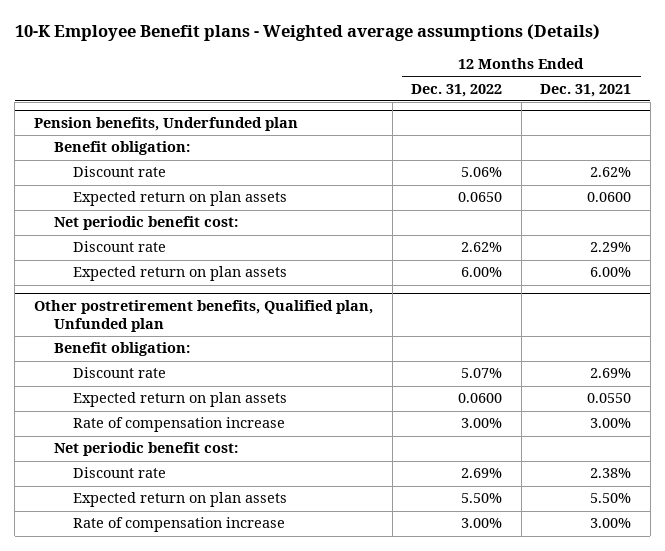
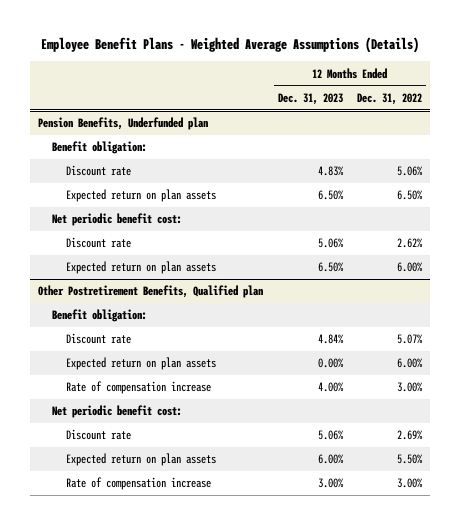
- 10-K Employee Benefit plans - Weighted average assumptions (Details)
+ Employee Benefit Plans - Weighted Average Assumptions (Details)
- | 12 Months Ended Dec. 31, 2022 | 12 Months Ended Dec. 31, 2021
+ | 12 Months Ended Dec. 31, 2023 | 12 Months Ended Dec. 31, 2022
- Pension benefits, Underfunded plan
+ Pension Benefits, Underfunded plan
- Expected return on plan assets | 0.0650 | 0.0600
+ Expected return on plan assets | 6.50% | 6.50%
- Other postretirement benefits, Qualified plan, Unfunded plan
+ Other Postretirement Benefits, Qualified plan
- Expected return on plan assets | 0.0600 | 0.0550
+ Expected return on plan assets | 0.00% | 6.00%

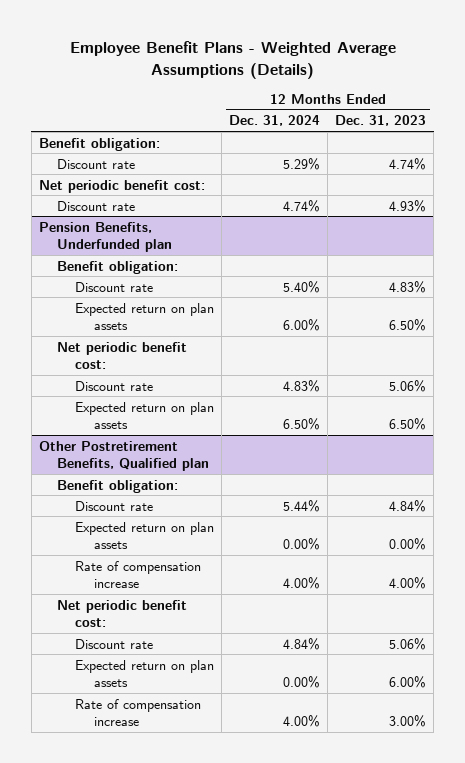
- | 12 Months Ended Dec. 31, 2023 | 12 Months Ended Dec. 31, 2022
+ | 12 Months Ended Dec. 31, 2024 | 12 Months Ended Dec. 31, 2023
+ Benefit obligation:
+ Discount rate | 5.29% | 4.74%
+ Net periodic benefit cost:
+ Discount rate | 4.74% | 4.93%

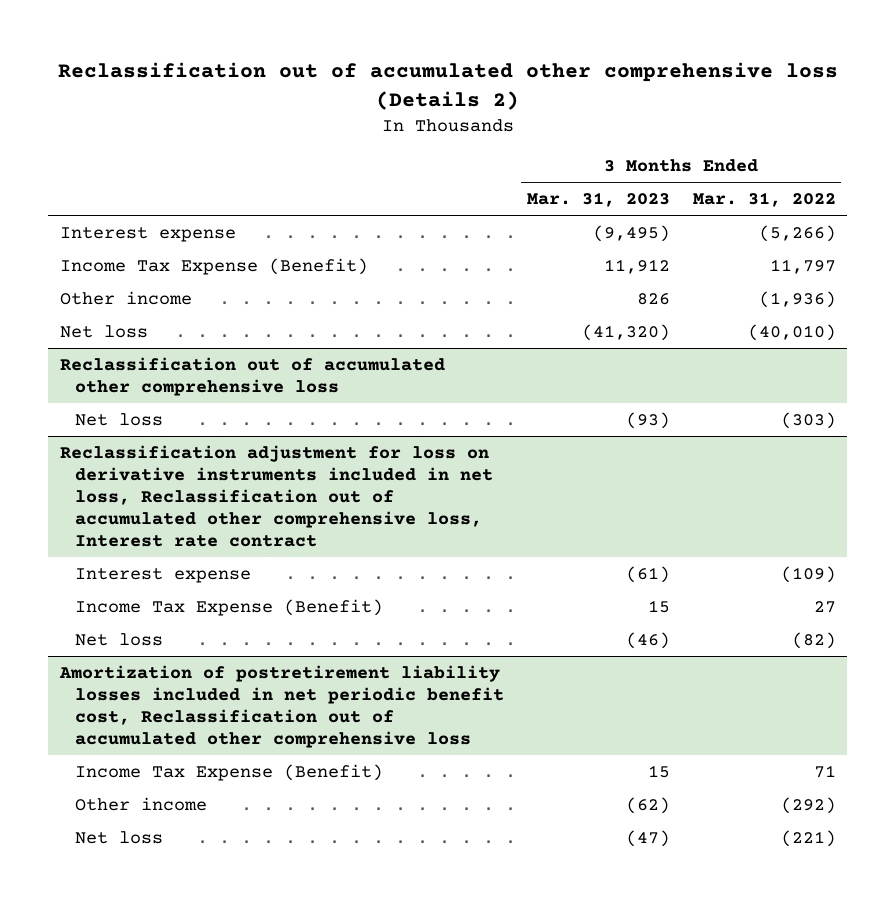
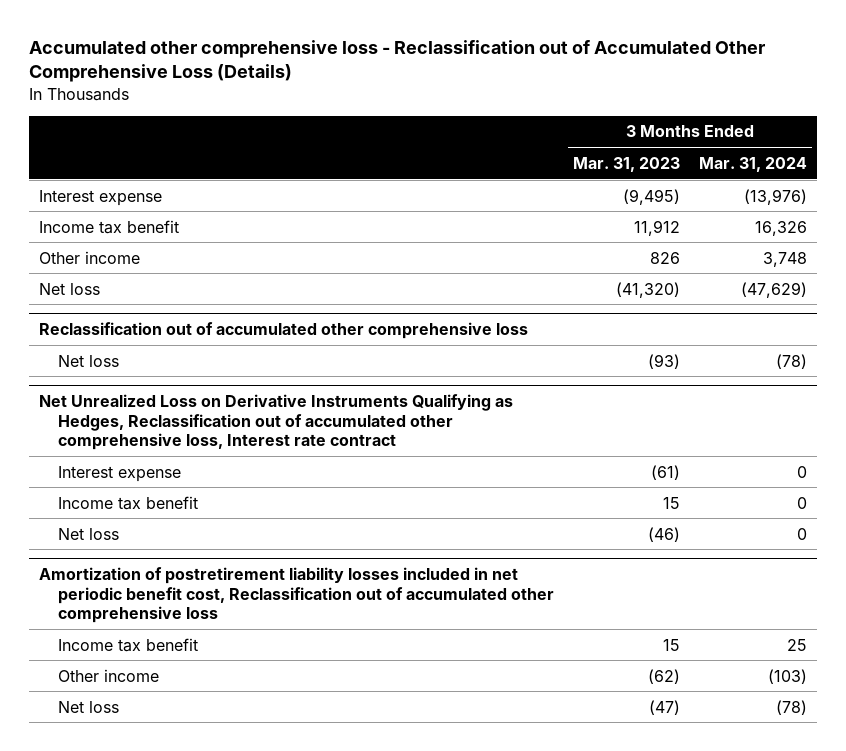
- Reclassification out of accumulated other comprehensive loss (Details 2)
+ Accumulated other comprehensive loss - Reclassification out of Accumulated Other Comprehensive Loss (Details)
- | 3 Months Ended Mar. 31, 2023 | 3 Months Ended Mar. 31, 2022
+ | 3 Months Ended Mar. 31, 2023 | 3 Months Ended Mar. 31, 2024
- Income Tax Expense (Benefit) | 11,912 | 11,797
+ Income tax benefit | 11,912 | 16,326
- Reclassification adjustment for loss on derivative instruments included in net loss, Reclassification out of accumulated other comprehensive loss, Interest rate contract
+ Net Unrealized Loss on Derivative Instruments Qualifying as Hedges, Reclassification out of accumulated other comprehensive loss, Interest rate contract
- Income Tax Expense (Benefit) | 15 | 27
+ Income tax benefit | 15 | 0
@ Amortization of postretirement liability losses included in net periodic benefit cost, Reclassification out of accumulated other comprehensive loss
- Income Tax Expense (Benefit) | 15 | 71
+ Income tax benefit | 15 | 25

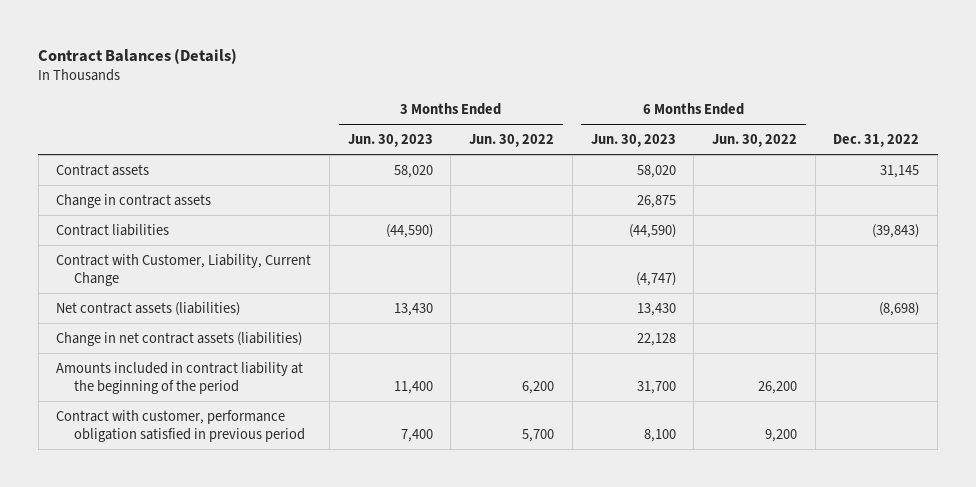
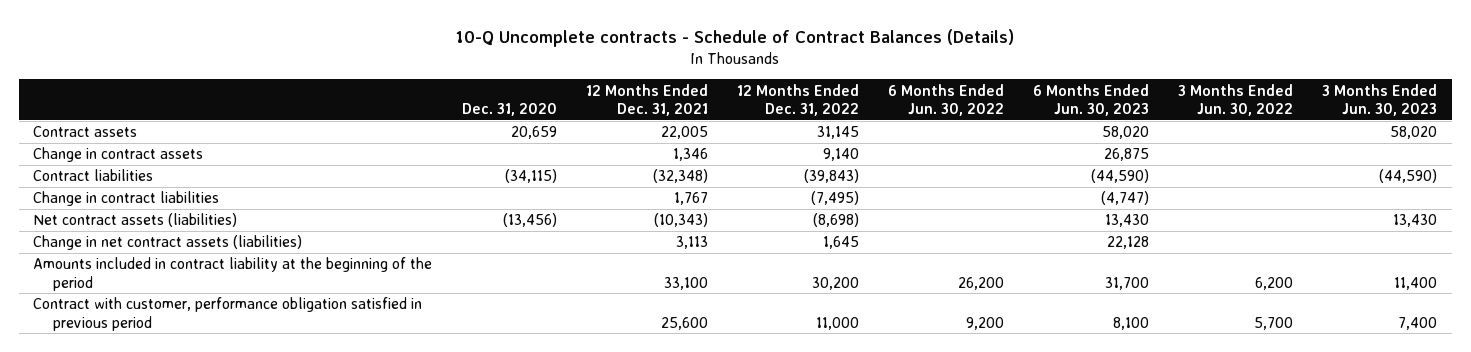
- Contract Balances (Details)
+ 10-Q Uncomplete contracts - Schedule of Contract Balances (Details)
- | 3 Months Ended Jun. 30, 2023 | 3 Months Ended Jun. 30, 2022 | 6 Months Ended Jun. 30, 2023 | 6 Months Ended Jun. 30, 2022 | Dec. 31, 2022
+ | Dec. 31, 2020 | 12 Months Ended Dec. 31, 2021 | 12 Months Ended Dec. 31, 2022 | 6 Months Ended Jun. 30, 2022 | 6 Months Ended Jun. 30, 2023 | 3 Months Ended Jun. 30, 2022 | 3 Months Ended Jun. 30, 2023
- Contract with Customer, Liability, Current Change | | | (4,747) | |
+ Change in contract liabilities | | 1,767 | (7,495) | | (4,747) | |

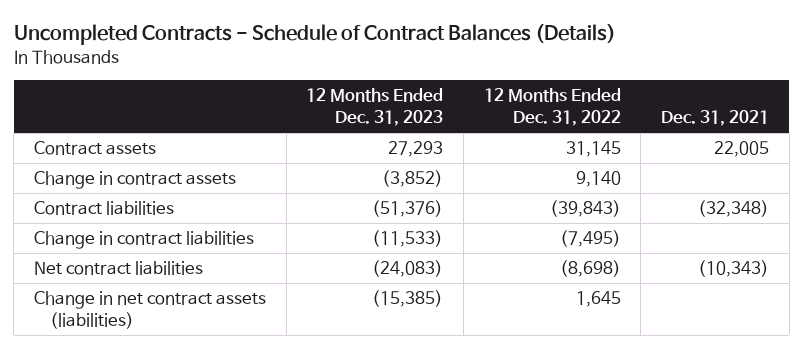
- 10-Q Uncomplete contracts - Schedule of Contract Balances (Details)
+ Uncompleted Contracts - Schedule of Contract Balances (Details)
- | Dec. 31, 2020 | 12 Months Ended Dec. 31, 2021 | 12 Months Ended Dec. 31, 2022 | 6 Months Ended Jun. 30, 2022 | 6 Months Ended Jun. 30, 2023 | 3 Months Ended Jun. 30, 2022 | 3 Months Ended Jun. 30, 2023
+ | 12 Months Ended Dec. 31, 2023 | 12 Months Ended Dec. 31, 2022 | Dec. 31, 2021
- Net contract assets (liabilities) | (13,456) | (10,343) | (8,698) | | 13,430 | | 13,430
+ Net contract liabilities | (24,083) | (8,698) | (10,343)
- Amounts included in contract liability at the beginning of the period | | 33,100 | 30,200 | 26,200 | 31,700 | 6,200 | 11,400
- Contract with customer, performance obligation satisfied in previous period | | 25,600 | 11,000 | 9,200 | 8,100 | 5,700 | 7,400

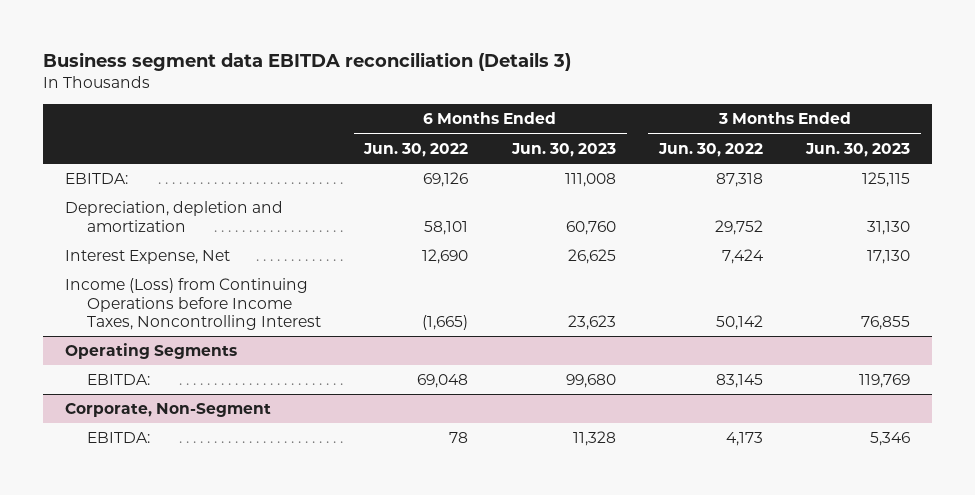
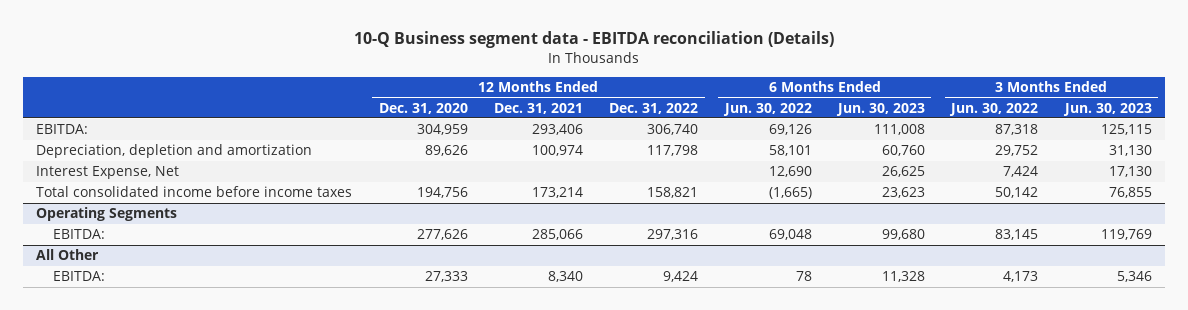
- Business segment data EBITDA reconciliation (Details 3)
+ 10-Q Business segment data - EBITDA reconciliation (Details)
- | 6 Months Ended Jun. 30, 2022 | 6 Months Ended Jun. 30, 2023 | 3 Months Ended Jun. 30, 2022 | 3 Months Ended Jun. 30, 2023
+ | 12 Months Ended Dec. 31, 2020 | 12 Months Ended Dec. 31, 2021 | 12 Months Ended Dec. 31, 2022 | 6 Months Ended Jun. 30, 2022 | 6 Months Ended Jun. 30, 2023 | 3 Months Ended Jun. 30, 2022 | 3 Months Ended Jun. 30, 2023
- Income (Loss) from Continuing Operations before Income Taxes, Noncontrolling Interest | (1,665) | 23,623 | 50,142 | 76,855
+ Total consolidated income before income taxes | 194,756 | 173,214 | 158,821 | (1,665) | 23,623 | 50,142 | 76,855
- Corporate, Non-Segment
+ All Other

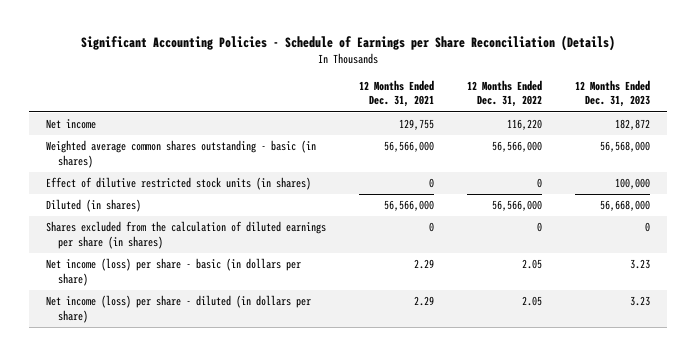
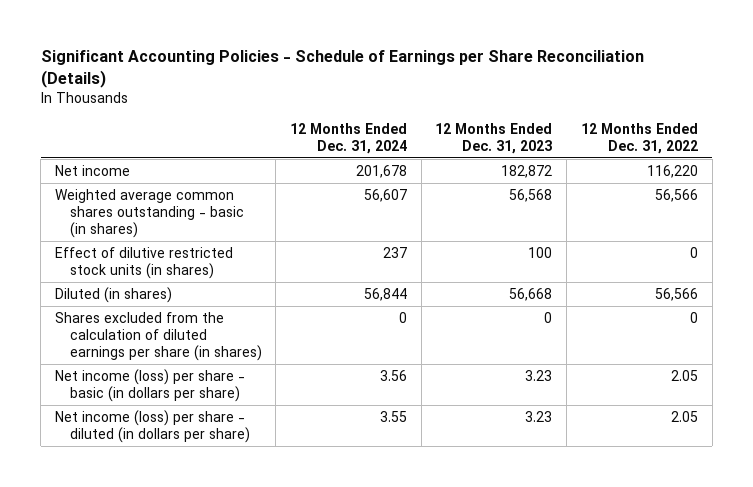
- | 12 Months Ended Dec. 31, 2021 | 12 Months Ended Dec. 31, 2022 | 12 Months Ended Dec. 31, 2023
+ | 12 Months Ended Dec. 31, 2024 | 12 Months Ended Dec. 31, 2023 | 12 Months Ended Dec. 31, 2022
- Weighted average common shares outstanding - basic (in shares) | 56,566,000 | 56,566,000 | 56,568,000
- Effect of dilutive restricted stock units (in shares) | 0 | 0 | 100,000
- Diluted (in shares) | 56,566,000 | 56,566,000 | 56,668,000
+ Weighted average common shares outstanding - basic (in shares) | 56,607 | 56,568 | 56,566
+ Effect of dilutive restricted stock units (in shares) | 237 | 100 | 0
+ Diluted (in shares) | 56,844 | 56,668 | 56,566

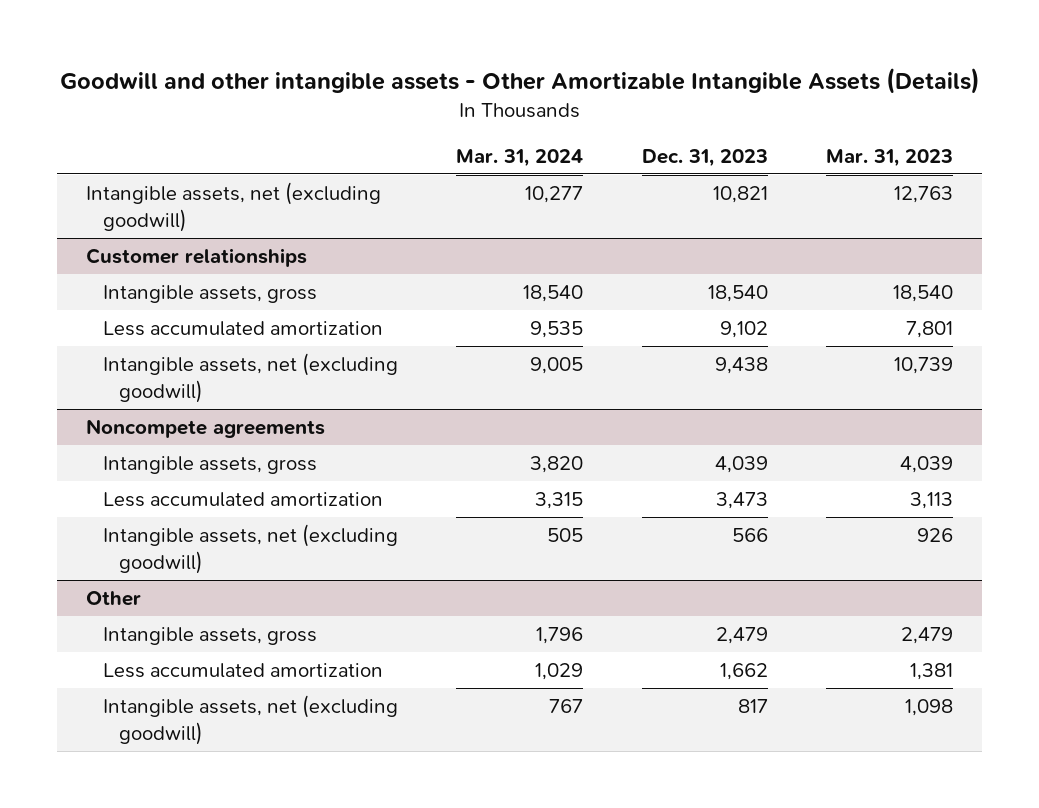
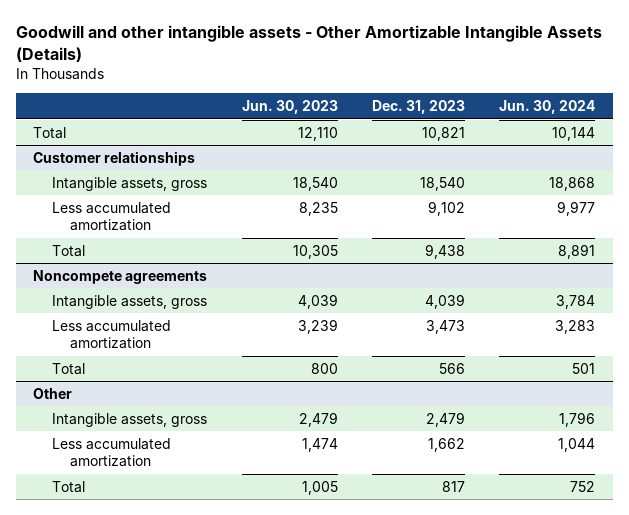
- | Mar. 31, 2024 | Dec. 31, 2023 | Mar. 31, 2023
+ | Jun. 30, 2023 | Dec. 31, 2023 | Jun. 30, 2024
- Intangible assets, net (excluding goodwill) | 10,277 | 10,821 | 12,763
+ Total | 12,110 | 10,821 | 10,144
@ Customer relationships
- Intangible assets, net (excluding goodwill) | 9,005 | 9,438 | 10,739
+ Total | 10,305 | 9,438 | 8,891
@ Noncompete agreements
- Intangible assets, net (excluding goodwill) | 505 | 566 | 926
+ Total | 800 | 566 | 501
@ Other
- Intangible assets, net (excluding goodwill) | 767 | 817 | 1,098
+ Total | 1,005 | 817 | 752

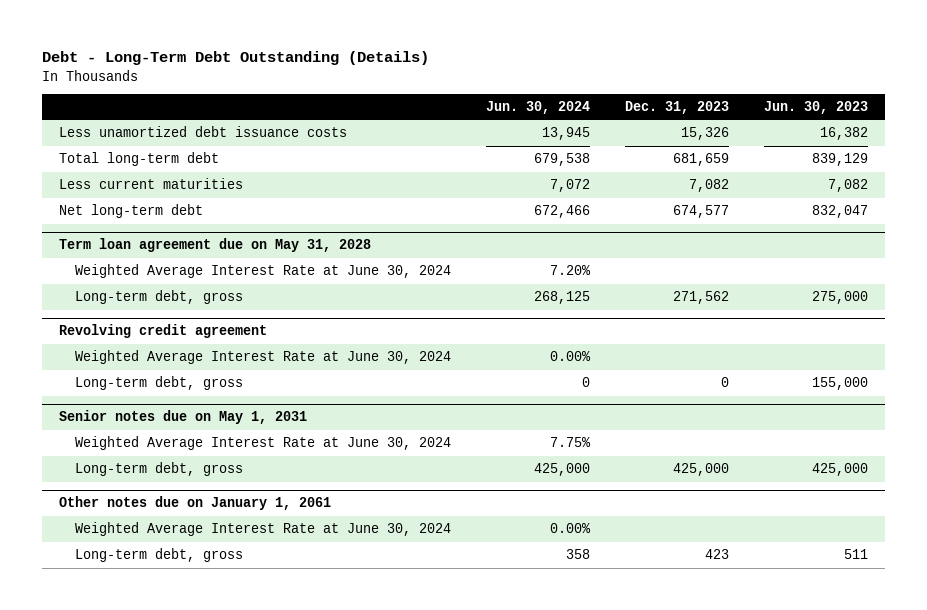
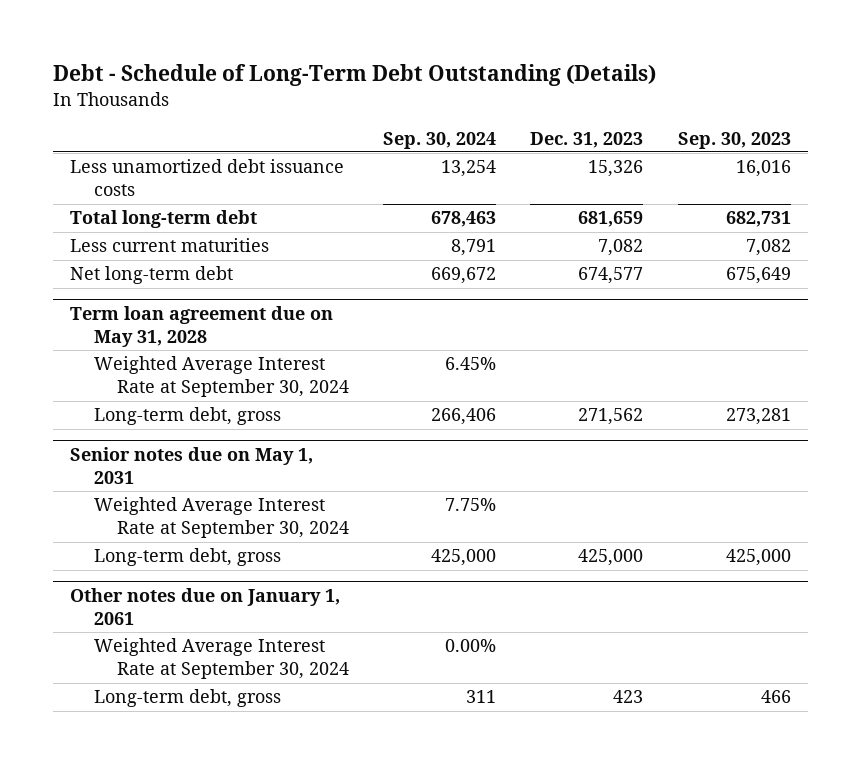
- Debt - Long-Term Debt Outstanding (Details)
+ Debt - Schedule of Long-Term Debt Outstanding (Details)
- | Jun. 30, 2024 | Dec. 31, 2023 | Jun. 30, 2023
+ | Sep. 30, 2024 | Dec. 31, 2023 | Sep. 30, 2023
@ Term loan agreement due on May 31, 2028
- Weighted Average Interest Rate at June 30, 2024 | 7.20% | |
+ Weighted Average Interest Rate at September 30, 2024 | 6.45% | |
- Revolving credit agreement
- Weighted Average Interest Rate at June 30, 2024 | 0.00% | |
- Long-term debt, gross | 0 | 0 | 155,000
@ Senior notes due on May 1, 2031
- Weighted Average Interest Rate at June 30, 2024 | 7.75% | |
+ Weighted Average Interest Rate at September 30, 2024 | 7.75% | |
@ Other notes due on January 1, 2061
- Weighted Average Interest Rate at June 30, 2024 | 0.00% | |
+ Weighted Average Interest Rate at September 30, 2024 | 0.00% | |

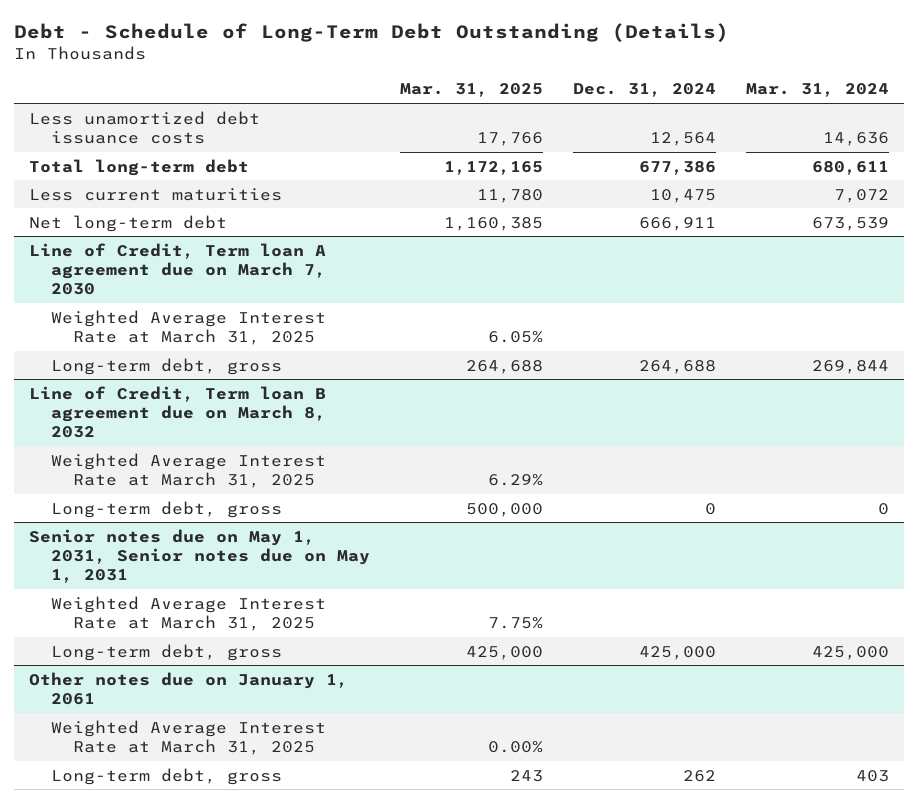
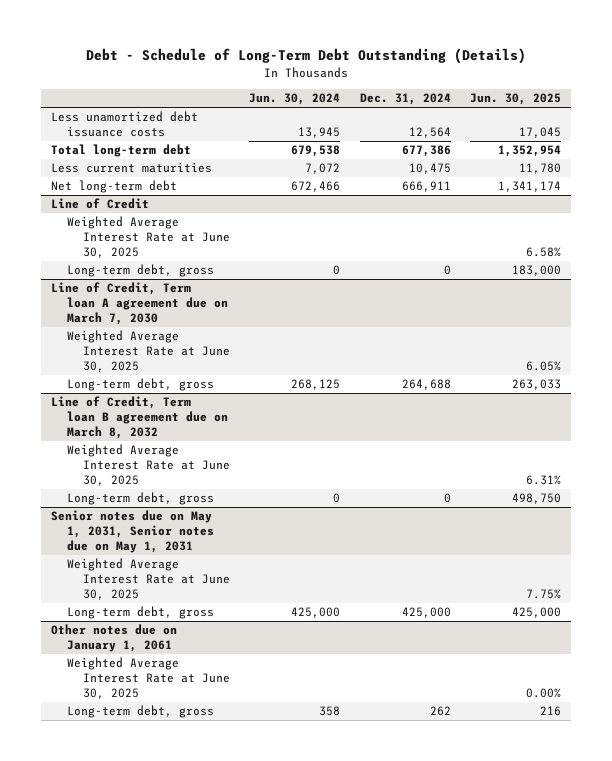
- | Mar. 31, 2025 | Dec. 31, 2024 | Mar. 31, 2024
+ | Jun. 30, 2024 | Dec. 31, 2024 | Jun. 30, 2025
+ Line of Credit
+ Weighted Average Interest Rate at June 30, 2025 | | | 6.58%
+ Long-term debt, gross | 0 | 0 | 183,000
@ Line of Credit, Term loan A agreement due on March 7, 2030
- Weighted Average Interest Rate at March 31, 2025 | 6.05% | |
+ Weighted Average Interest Rate at June 30, 2025 | | | 6.05%
@ Line of Credit, Term loan B agreement due on March 8, 2032
- Weighted Average Interest Rate at March 31, 2025 | 6.29% | |
+ Weighted Average Interest Rate at June 30, 2025 | | | 6.31%
@ Senior notes due on May 1, 2031, Senior notes due on May 1, 2031
- Weighted Average Interest Rate at March 31, 2025 | 7.75% | |
+ Weighted Average Interest Rate at June 30, 2025 | | | 7.75%
@ Other notes due on January 1, 2061
- Weighted Average Interest Rate at March 31, 2025 | 0.00% | |
+ Weighted Average Interest Rate at June 30, 2025 | | | 0.00%

